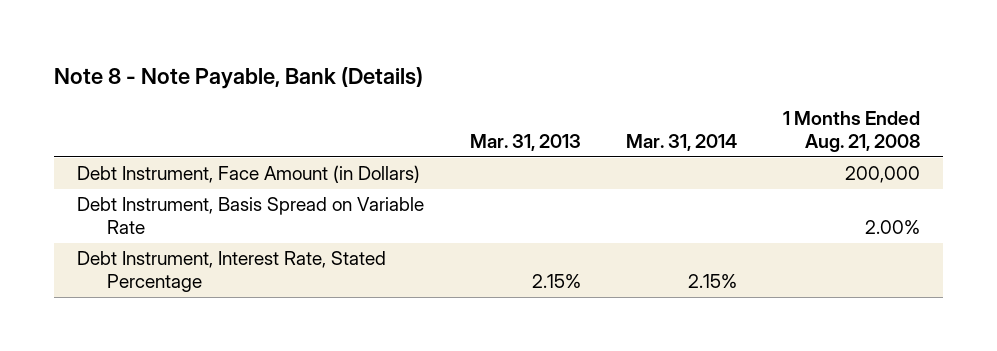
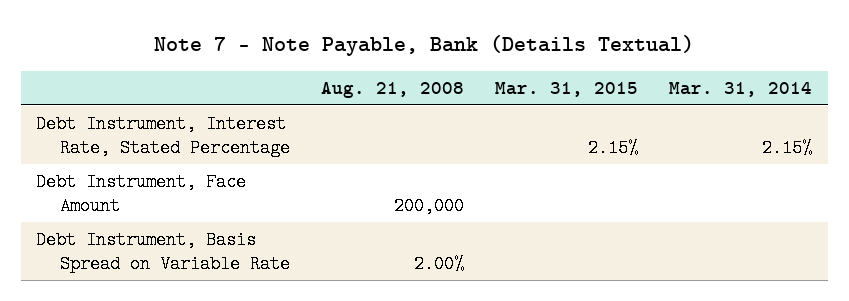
- Note 8 - Note Payable, Bank (Details)
+ Note 7 - Note Payable, Bank (Details Textual)
- | Mar. 31, 2013 | Mar. 31, 2014 | 1 Months Ended Aug. 21, 2008
+ | Aug. 21, 2008 | Mar. 31, 2015 | Mar. 31, 2014
- Debt Instrument, Face Amount (in Dollars) | | | 200,000
+ Debt Instrument, Face Amount | 200,000 | |
moved down: Debt Instrument, Basis Spread on Variable Rate | 2.00% | |

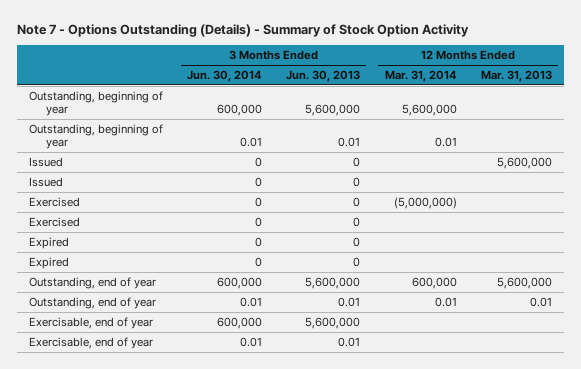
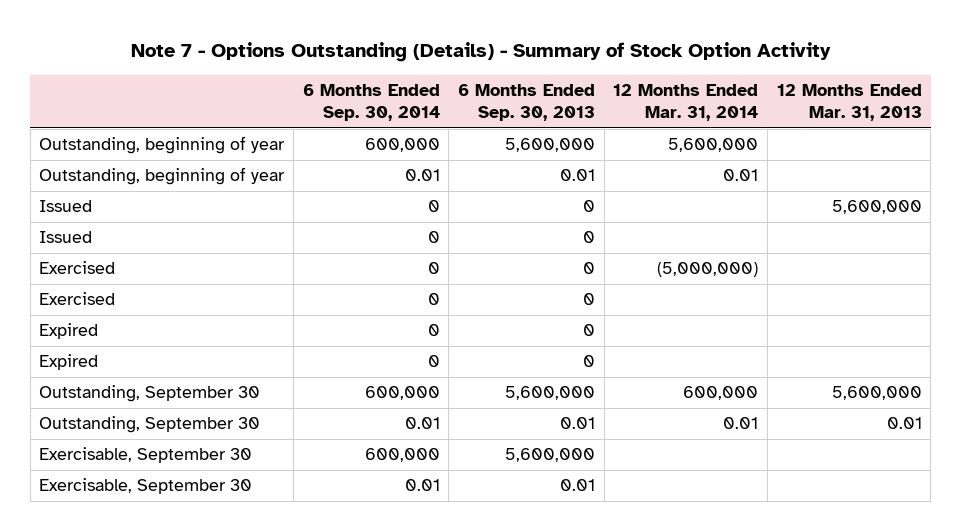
- | 3 Months Ended Jun. 30, 2014 | 3 Months Ended Jun. 30, 2013 | 12 Months Ended Mar. 31, 2014 | 12 Months Ended Mar. 31, 2013
+ | 6 Months Ended Sep. 30, 2014 | 6 Months Ended Sep. 30, 2013 | 12 Months Ended Mar. 31, 2014 | 12 Months Ended Mar. 31, 2013
- Outstanding, end of year | 600,000 | 5,600,000 | 600,000 | 5,600,000
- Outstanding, end of year | 0.01 | 0.01 | 0.01 | 0.01
- Exercisable, end of year | 600,000 | 5,600,000 | |
- Exercisable, end of year | 0.01 | 0.01 | |
+ Outstanding, September 30 | 600,000 | 5,600,000 | 600,000 | 5,600,000
+ Outstanding, September 30 | 0.01 | 0.01 | 0.01 | 0.01
+ Exercisable, September 30 | 600,000 | 5,600,000 | |
+ Exercisable, September 30 | 0.01 | 0.01 | |

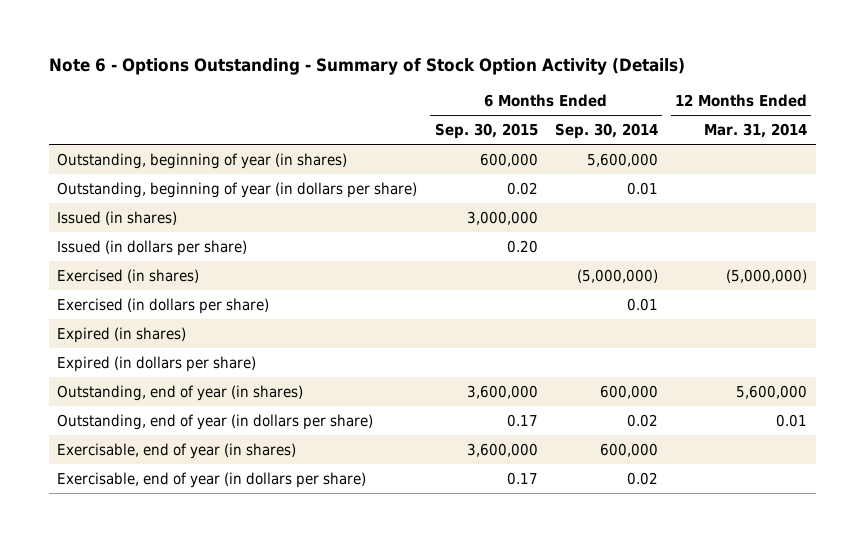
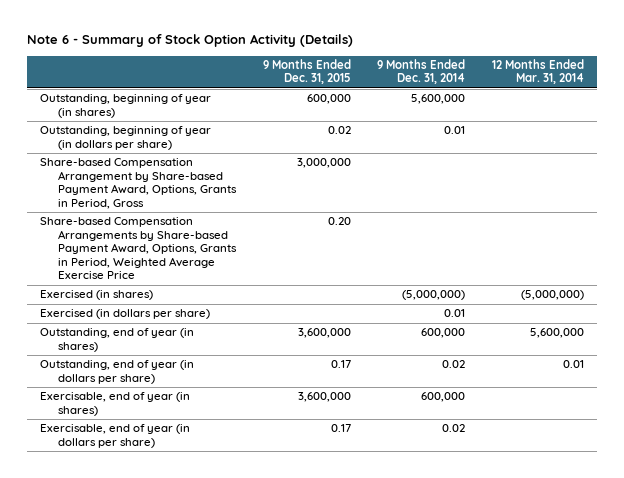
- Note 6 - Options Outstanding - Summary of Stock Option Activity (Details)
+ Note 6 - Summary of Stock Option Activity (Details)
- | 6 Months Ended Sep. 30, 2015 | 6 Months Ended Sep. 30, 2014 | 12 Months Ended Mar. 31, 2014
+ | 9 Months Ended Dec. 31, 2015 | 9 Months Ended Dec. 31, 2014 | 12 Months Ended Mar. 31, 2014
- Issued (in shares) | 3,000,000 | |
- Issued (in dollars per share) | 0.20 | |
+ Share-based Compensation Arrangement by Share-based Payment Award, Options, Grants in Period, Gross | 3,000,000 | |
+ Share-based Compensation Arrangements by Share-based Payment Award, Options, Grants in Period, Weighted Average Exercise Price | 0.20 | |
- Expired (in shares)
- Expired (in dollars per share)

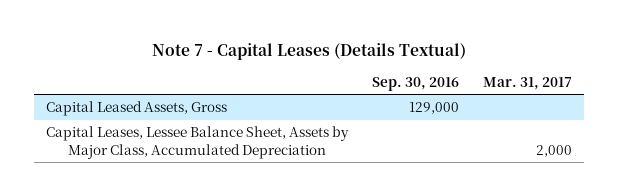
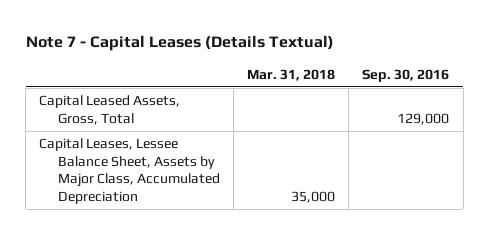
- | Sep. 30, 2016 | Mar. 31, 2017
+ | Mar. 31, 2018 | Sep. 30, 2016
- Capital Leased Assets, Gross | 129,000 |
+ Capital Leased Assets, Gross, Total | | 129,000

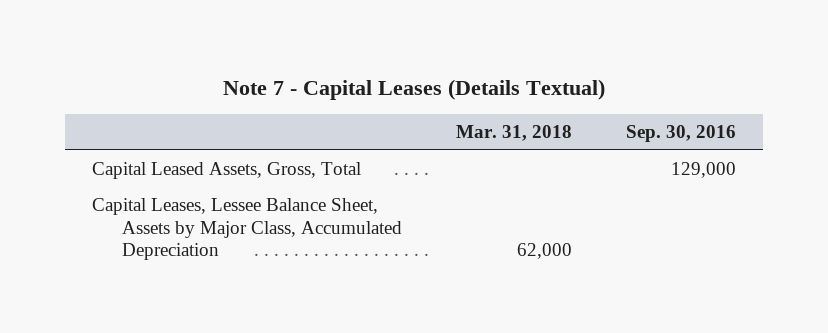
- Capital Leases, Lessee Balance Sheet, Assets by Major Class, Accumulated Depreciation | 35,000 |
+ Capital Leases, Lessee Balance Sheet, Assets by Major Class, Accumulated Depreciation | 62,000 |

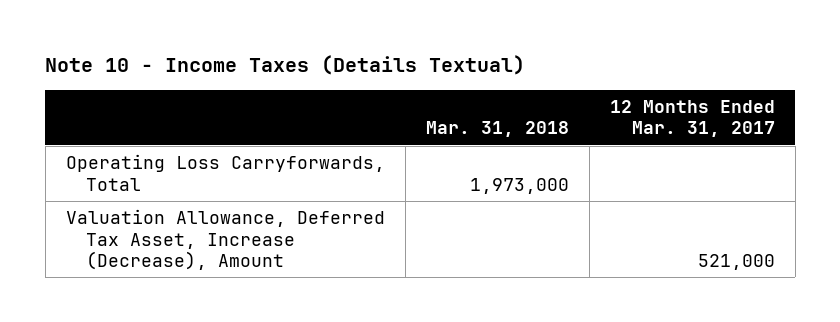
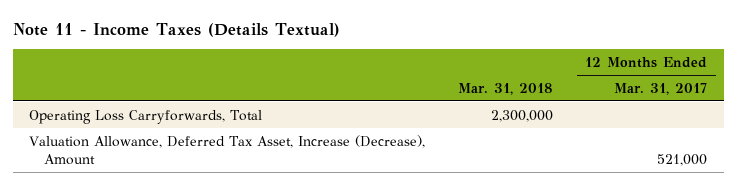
- Note 10 - Income Taxes (Details Textual)
+ Note 11 - Income Taxes (Details Textual)
- Operating Loss Carryforwards, Total | 1,973,000 |
+ Operating Loss Carryforwards, Total | 2,300,000 |

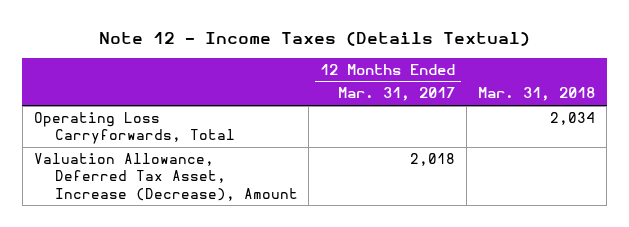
- Note 11 - Income Taxes (Details Textual)
+ Note 12 - Income Taxes (Details Textual)
- | Mar. 31, 2018 | 12 Months Ended Mar. 31, 2017
+ | 12 Months Ended Mar. 31, 2017 | Mar. 31, 2018
- Operating Loss Carryforwards, Total | 2,300,000 |
- Valuation Allowance, Deferred Tax Asset, Increase (Decrease), Amount | | 521,000
+ Operating Loss Carryforwards, Total | | 2,034
+ Valuation Allowance, Deferred Tax Asset, Increase (Decrease), Amount | 2,018 |

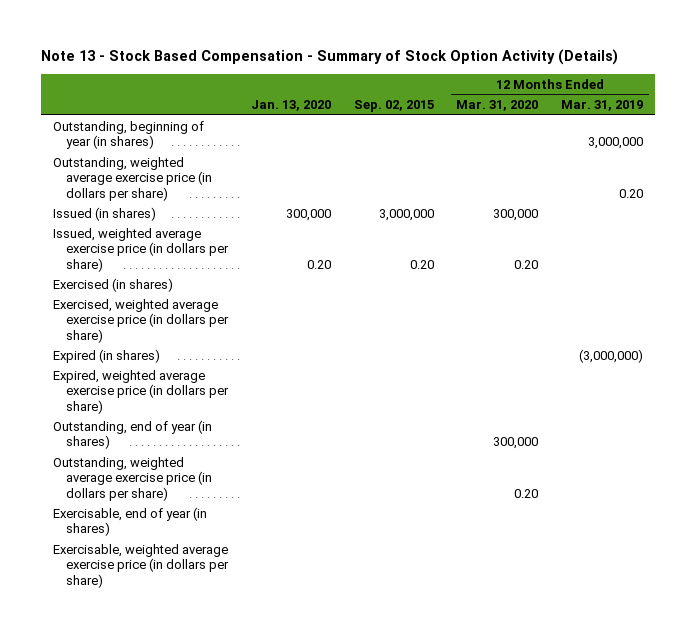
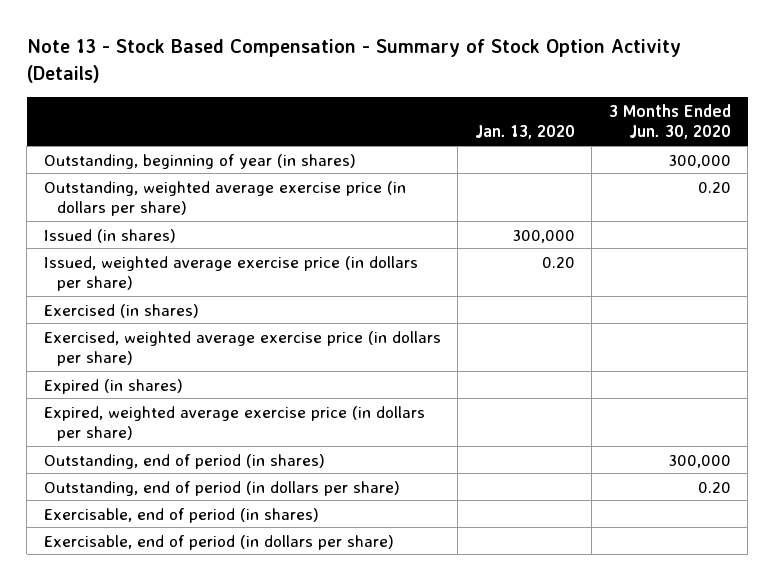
- | Jan. 13, 2020 | Sep. 02, 2015 | 12 Months Ended Mar. 31, 2020 | 12 Months Ended Mar. 31, 2019
+ | Jan. 13, 2020 | 3 Months Ended Jun. 30, 2020
- Outstanding, end of year (in shares) | | | 300,000 |
- Outstanding, weighted average exercise price (in dollars per share) | | | 0.20 |
- Exercisable, end of year (in shares)
- Exercisable, weighted average exercise price (in dollars per share)
+ Outstanding, end of period (in shares) | | 300,000
+ Outstanding, end of period (in dollars per share) | | 0.20
+ Exercisable, end of period (in shares)
+ Exercisable, end of period (in dollars per share)

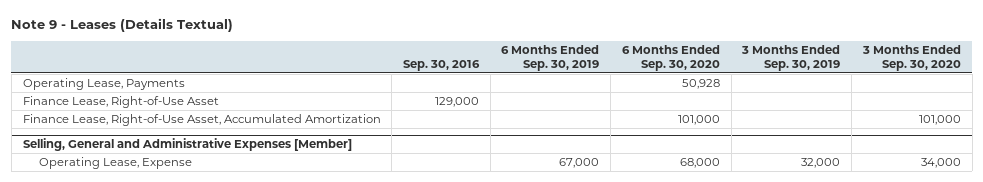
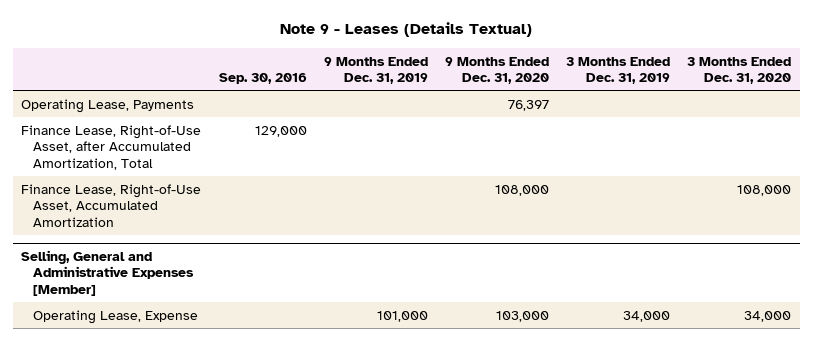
- | Sep. 30, 2016 | 6 Months Ended Sep. 30, 2019 | 6 Months Ended Sep. 30, 2020 | 3 Months Ended Sep. 30, 2019 | 3 Months Ended Sep. 30, 2020
+ | Sep. 30, 2016 | 9 Months Ended Dec. 31, 2019 | 9 Months Ended Dec. 31, 2020 | 3 Months Ended Dec. 31, 2019 | 3 Months Ended Dec. 31, 2020
- Finance Lease, Right-of-Use Asset | 129,000 | | | |
+ Finance Lease, Right-of-Use Asset, after Accumulated Amortization, Total | 129,000 | | | |

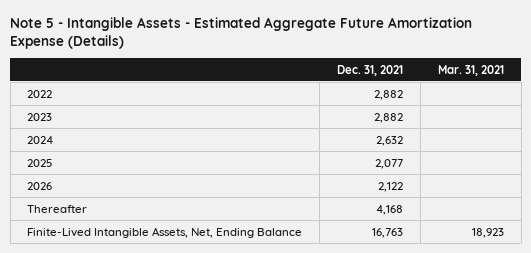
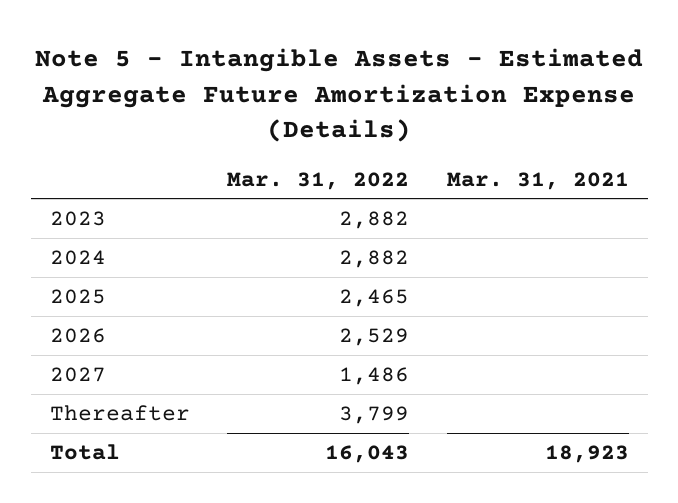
- | Dec. 31, 2021 | Mar. 31, 2021
+ | Mar. 31, 2022 | Mar. 31, 2021
- 2022 | 2,882 |
+ 2027 | 1,486 |
- Finite-Lived Intangible Assets, Net, Ending Balance | 16,763 | 18,923
+ Total | 16,043 | 18,923

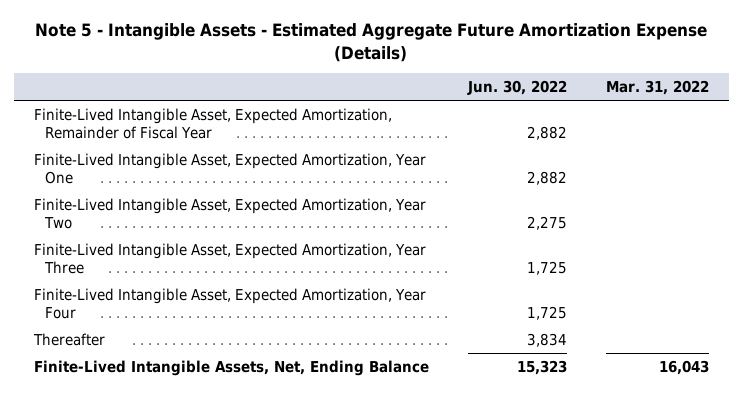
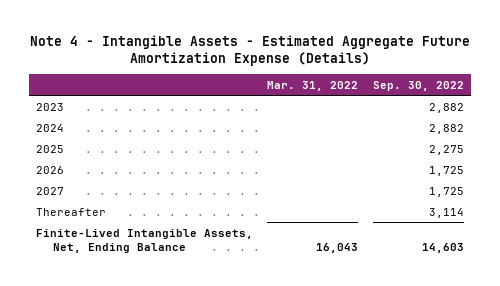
- Note 5 - Intangible Assets - Estimated Aggregate Future Amortization Expense (Details)
+ Note 4 - Intangible Assets - Estimated Aggregate Future Amortization Expense (Details)
- | Jun. 30, 2022 | Mar. 31, 2022
+ | Mar. 31, 2022 | Sep. 30, 2022
- Finite-Lived Intangible Asset, Expected Amortization, Remainder of Fiscal Year | 2,882 |
- Finite-Lived Intangible Asset, Expected Amortization, Year One | 2,882 |
- Finite-Lived Intangible Asset, Expected Amortization, Year Two | 2,275 |
- Finite-Lived Intangible Asset, Expected Amortization, Year Three | 1,725 |
- Finite-Lived Intangible Asset, Expected Amortization, Year Four | 1,725 |
+ 2023 | | 2,882
+ 2024 | | 2,882
+ 2025 | | 2,275
+ 2026 | | 1,725
+ 2027 | | 1,725

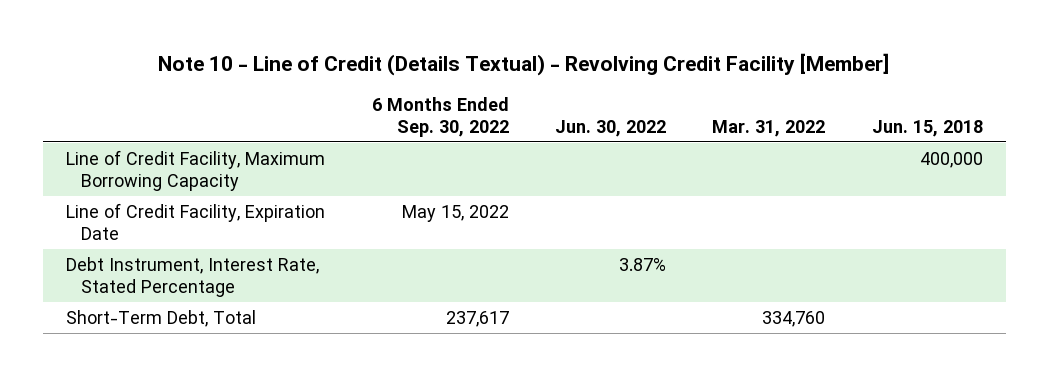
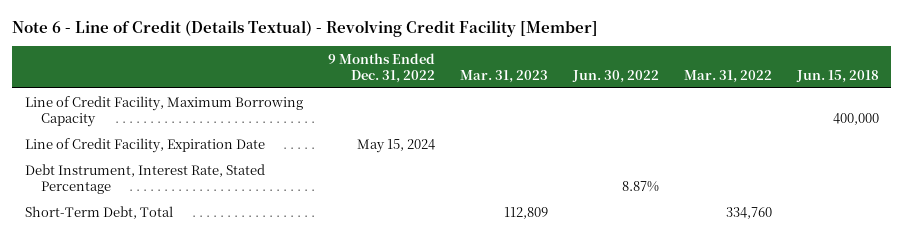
- Note 10 - Line of Credit (Details Textual) - Revolving Credit Facility [Member]
+ Note 6 - Line of Credit (Details Textual) - Revolving Credit Facility [Member]
- | 6 Months Ended Sep. 30, 2022 | Jun. 30, 2022 | Mar. 31, 2022 | Jun. 15, 2018
+ | 9 Months Ended Dec. 31, 2022 | Mar. 31, 2023 | Jun. 30, 2022 | Mar. 31, 2022 | Jun. 15, 2018
- Debt Instrument, Interest Rate, Stated Percentage | | 3.87% | |
+ Debt Instrument, Interest Rate, Stated Percentage | | | 8.87% | |

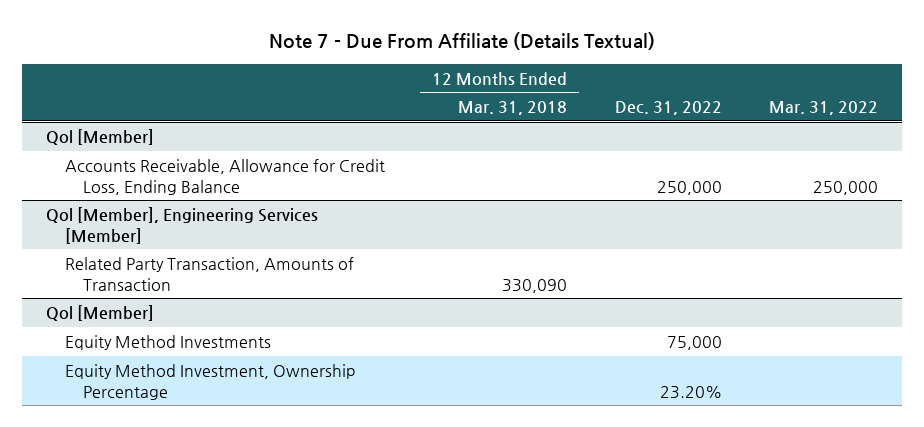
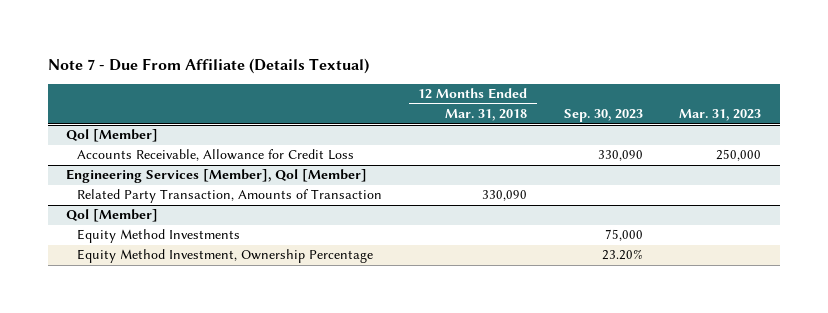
- | 12 Months Ended Mar. 31, 2018 | Dec. 31, 2022 | Mar. 31, 2022
+ | 12 Months Ended Mar. 31, 2018 | Sep. 30, 2023 | Mar. 31, 2023
@ Qol [Member]
- Accounts Receivable, Allowance for Credit Loss, Ending Balance | | 250,000 | 250,000
- Qol [Member], Engineering Services [Member]
@ Qol [Member]
+ Accounts Receivable, Allowance for Credit Loss | | 330,090 | 250,000
+ Engineering Services [Member], Qol [Member]

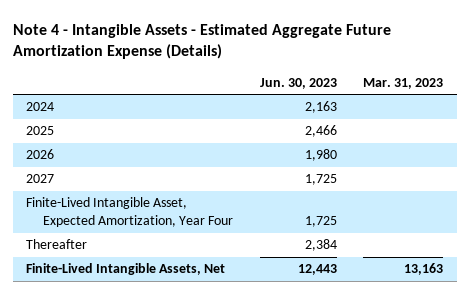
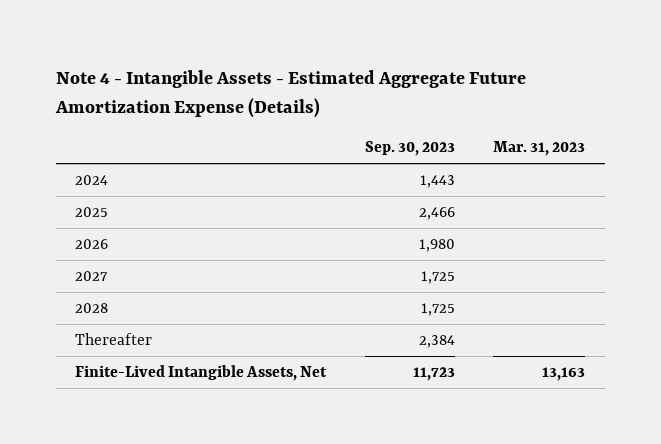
- | Jun. 30, 2023 | Mar. 31, 2023
+ | Sep. 30, 2023 | Mar. 31, 2023
- Finite-Lived Intangible Asset, Expected Amortization, Year Four | 1,725 |
+ 2028 | 1,725 |

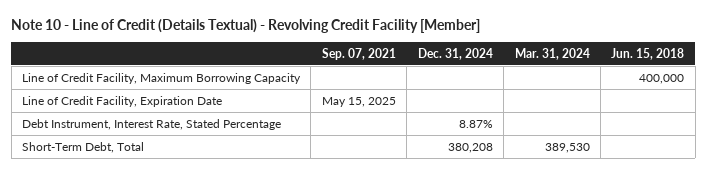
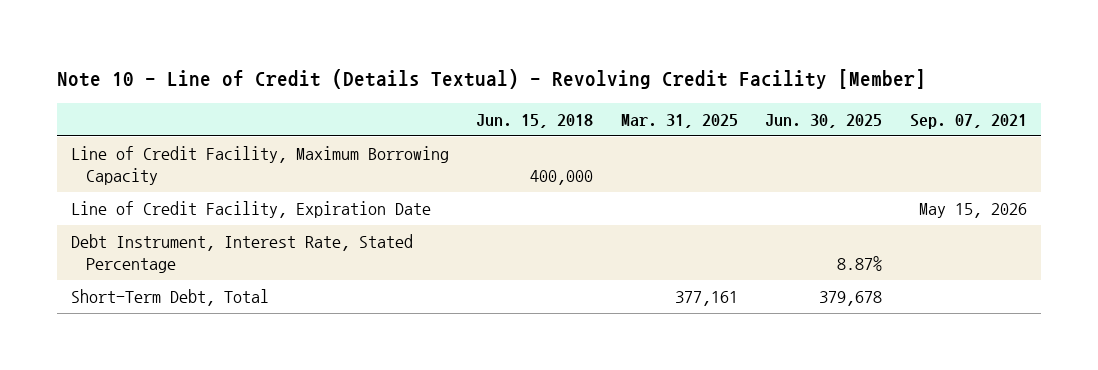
- | Sep. 07, 2021 | Dec. 31, 2024 | Mar. 31, 2024 | Jun. 15, 2018
+ | Jun. 15, 2018 | Mar. 31, 2025 | Jun. 30, 2025 | Sep. 07, 2021
- Line of Credit Facility, Expiration Date | May 15, 2025 | | |
+ Line of Credit Facility, Expiration Date | | | | May 15, 2026

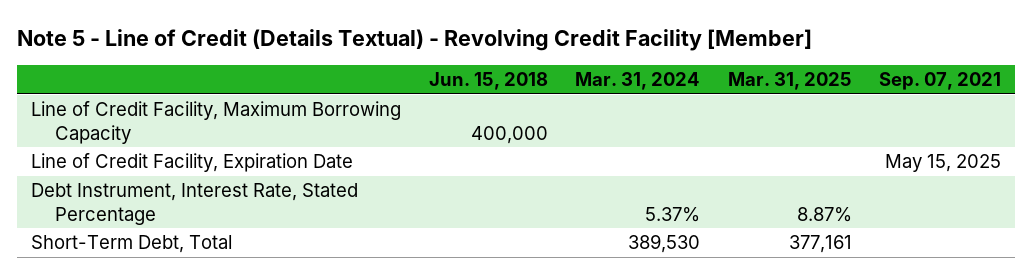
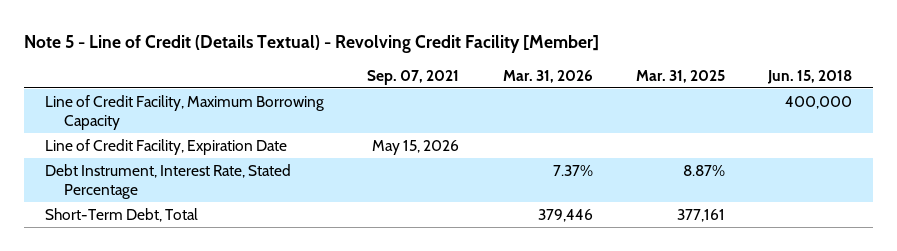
- | Jun. 15, 2018 | Mar. 31, 2024 | Mar. 31, 2025 | Sep. 07, 2021
+ | Sep. 07, 2021 | Mar. 31, 2026 | Mar. 31, 2025 | Jun. 15, 2018
- Line of Credit Facility, Expiration Date | | | | May 15, 2025
+ Line of Credit Facility, Expiration Date | May 15, 2026 | | |

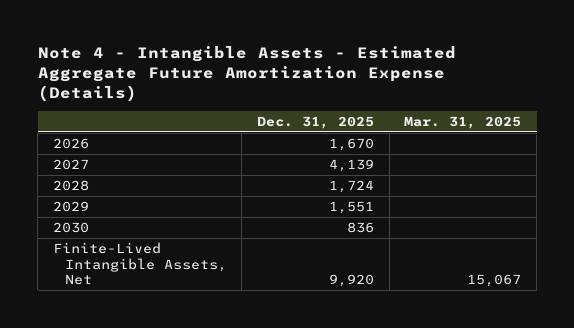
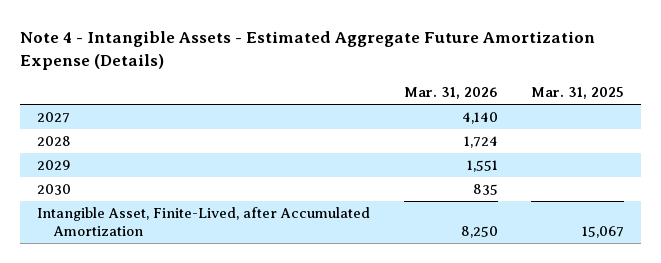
- | Dec. 31, 2025 | Mar. 31, 2025
+ | Mar. 31, 2026 | Mar. 31, 2025
- 2026 | 1,670 |
- Finite-Lived Intangible Assets, Net | 9,920 | 15,067
+ Intangible Asset, Finite-Lived, after Accumulated Amortization | 8,250 | 15,067

